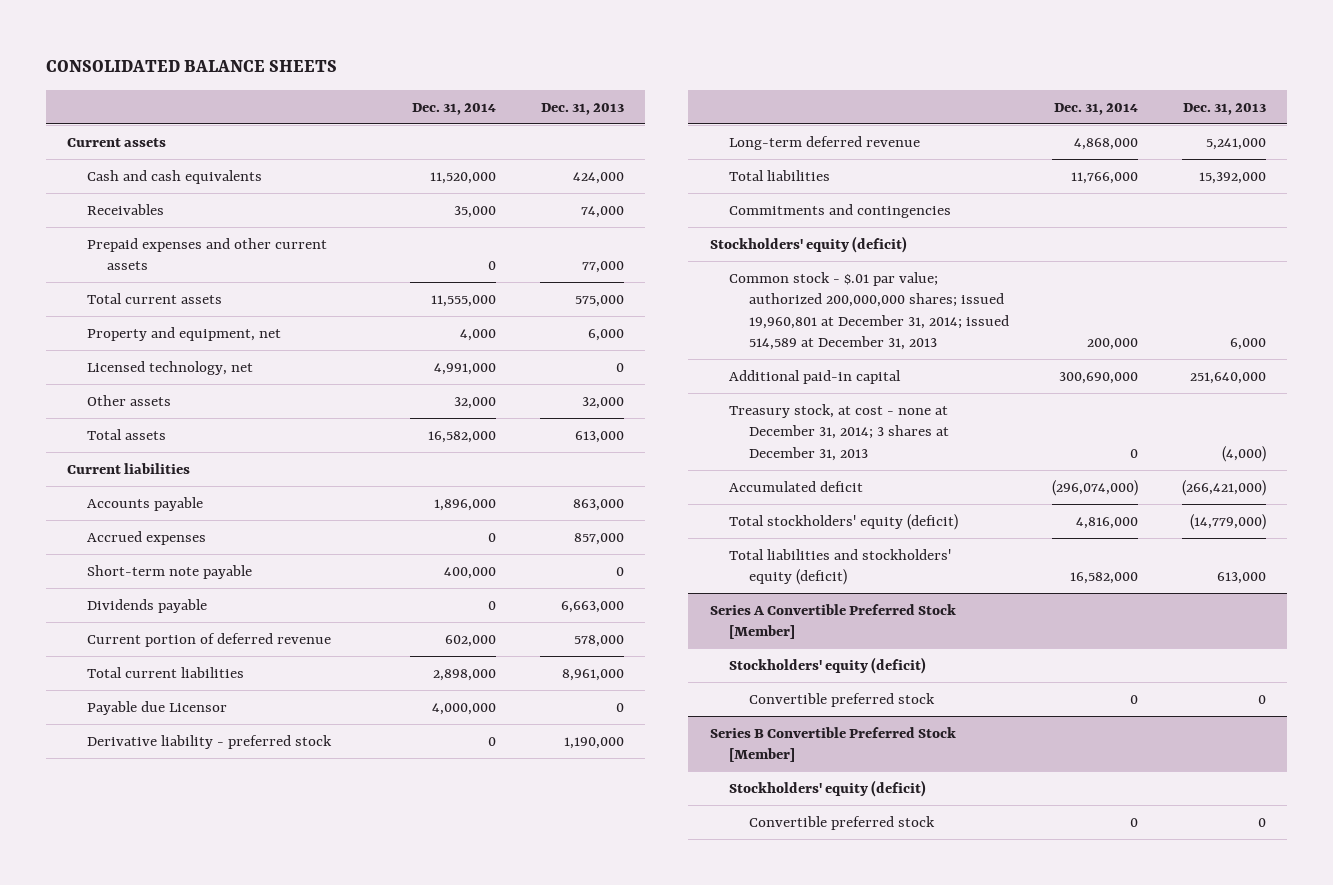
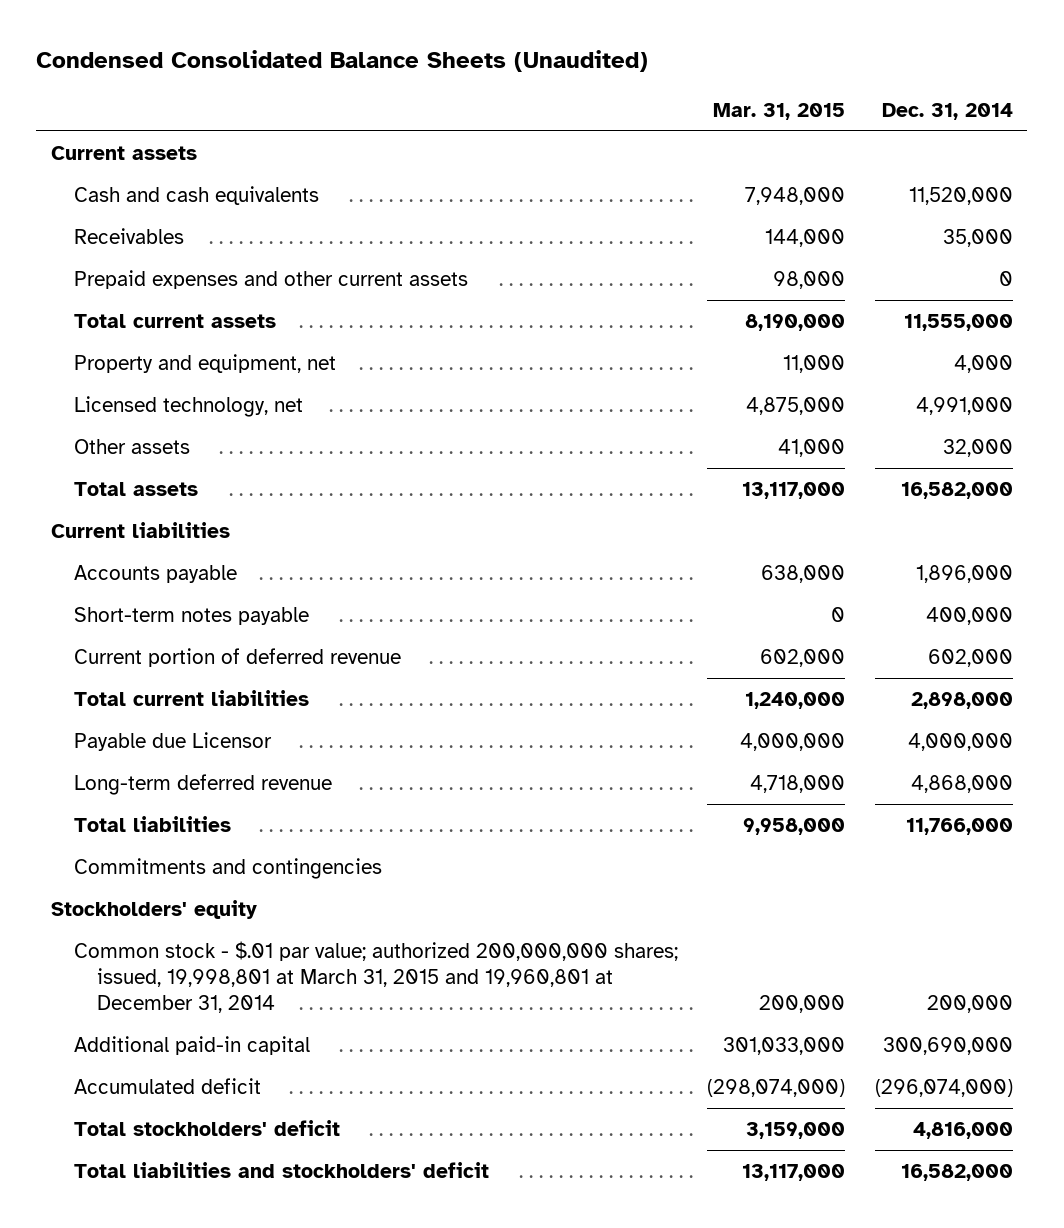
- CONSOLIDATED BALANCE SHEETS
+ Condensed Consolidated Balance Sheets (Unaudited)
- | Dec. 31, 2014 | Dec. 31, 2013
+ | Mar. 31, 2015 | Dec. 31, 2014
- Accrued expenses | 0 | 857,000
- Short-term note payable | 400,000 | 0
- Dividends payable | 0 | 6,663,000
+ Short-term notes payable | 0 | 400,000
- Derivative liability - preferred stock | 0 | 1,190,000
- Stockholders' equity (deficit)
- Common stock - $.01 par value; authorized 200,000,000 shares; issued 19,960,801 at December 31, 2014; issued 514,589 at December 31, 2013 | 200,000 | 6,000
+ Stockholders' equity
+ Common stock - $.01 par value; authorized 200,000,000 shares; issued, 19,998,801 at March 31, 2015 and 19,960,801 at December 31, 2014 | 200,000 | 200,000
- Treasury stock, at cost - none at December 31, 2014; 3 shares at December 31, 2013 | 0 | (4,000)
- Total stockholders' equity (deficit) | 4,816,000 | (14,779,000)
- Total liabilities and stockholders' equity (deficit) | 16,582,000 | 613,000
- Series A Convertible Preferred Stock [Member]
- Stockholders' equity (deficit)
- Convertible preferred stock | 0 | 0
- Series B Convertible Preferred Stock [Member]
- Stockholders' equity (deficit)
- Convertible preferred stock | 0 | 0
+ Total stockholders' deficit | 3,159,000 | 4,816,000
+ Total liabilities and stockholders' deficit | 13,117,000 | 16,582,000

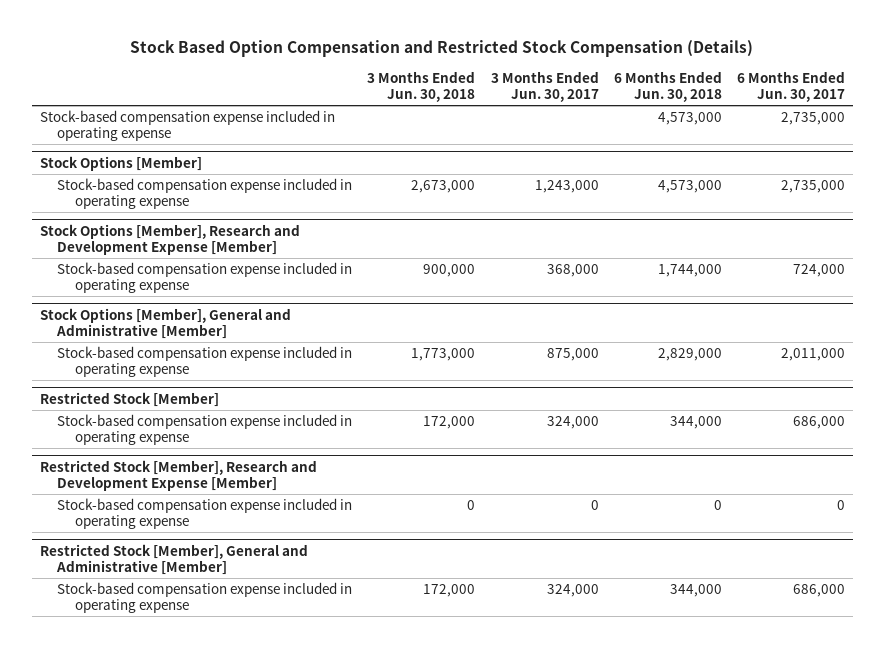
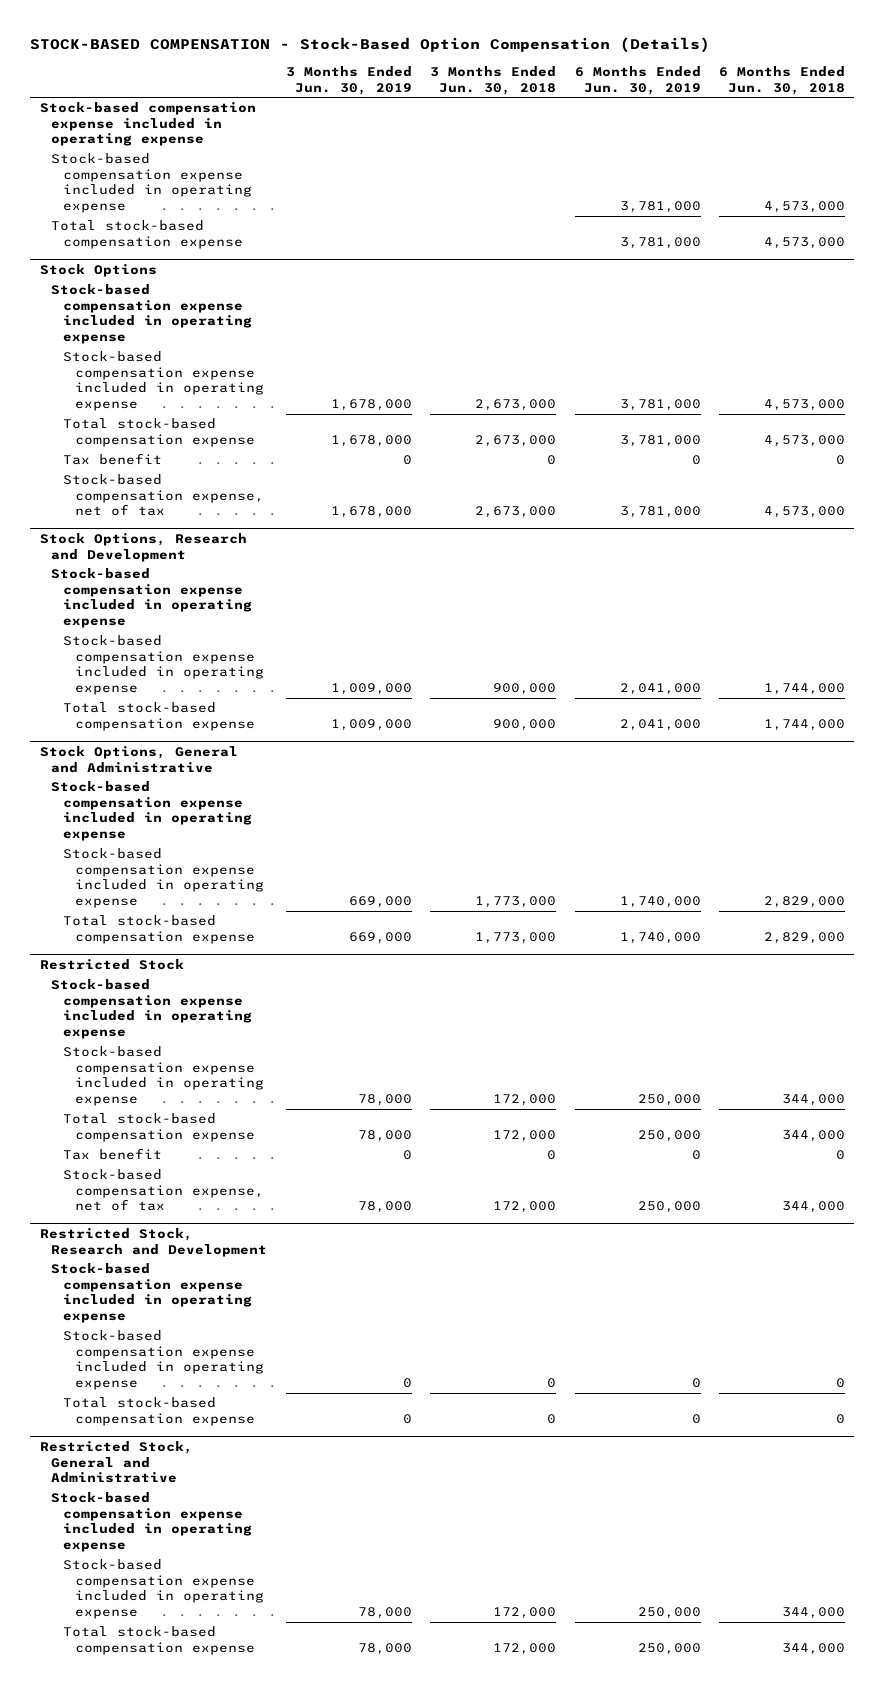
- Stock Based Option Compensation and Restricted Stock Compensation (Details)
+ STOCK-BASED COMPENSATION - Stock-Based Option Compensation (Details)
- | 3 Months Ended Jun. 30, 2018 | 3 Months Ended Jun. 30, 2017 | 6 Months Ended Jun. 30, 2018 | 6 Months Ended Jun. 30, 2017
+ | 3 Months Ended Jun. 30, 2019 | 3 Months Ended Jun. 30, 2018 | 6 Months Ended Jun. 30, 2019 | 6 Months Ended Jun. 30, 2018
+ Stock-based compensation expense included in operating expense
- Stock Options [Member]
+ Total stock-based compensation expense | | | 3,781,000 | 4,573,000
+ Stock Options
+ Stock-based compensation expense included in operating expense
- Stock Options [Member], Research and Development Expense [Member]
+ Total stock-based compensation expense | 1,678,000 | 2,673,000 | 3,781,000 | 4,573,000
+ Tax benefit | 0 | 0 | 0 | 0
+ Stock-based compensation expense, net of tax | 1,678,000 | 2,673,000 | 3,781,000 | 4,573,000
+ Stock Options, Research and Development
+ Stock-based compensation expense included in operating expense
- Stock Options [Member], General and Administrative [Member]
+ Total stock-based compensation expense | 1,009,000 | 900,000 | 2,041,000 | 1,744,000
+ Stock Options, General and Administrative
+ Stock-based compensation expense included in operating expense
- Restricted Stock [Member]
+ Total stock-based compensation expense | 669,000 | 1,773,000 | 1,740,000 | 2,829,000
+ Restricted Stock
+ Stock-based compensation expense included in operating expense
- Restricted Stock [Member], Research and Development Expense [Member]
+ Total stock-based compensation expense | 78,000 | 172,000 | 250,000 | 344,000
+ Tax benefit | 0 | 0 | 0 | 0
+ Stock-based compensation expense, net of tax | 78,000 | 172,000 | 250,000 | 344,000
+ Restricted Stock, Research and Development
+ Stock-based compensation expense included in operating expense
- Restricted Stock [Member], General and Administrative [Member]
+ Total stock-based compensation expense | 0 | 0 | 0 | 0
+ Restricted Stock, General and Administrative
+ Stock-based compensation expense included in operating expense
+ Total stock-based compensation expense | 78,000 | 172,000 | 250,000 | 344,000

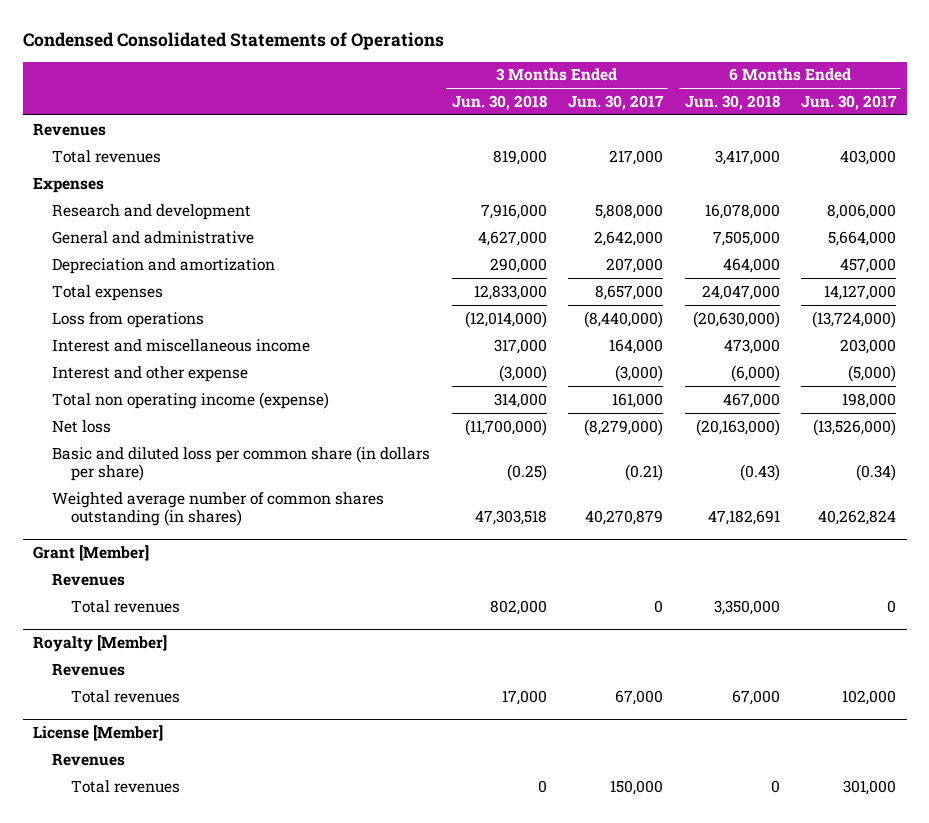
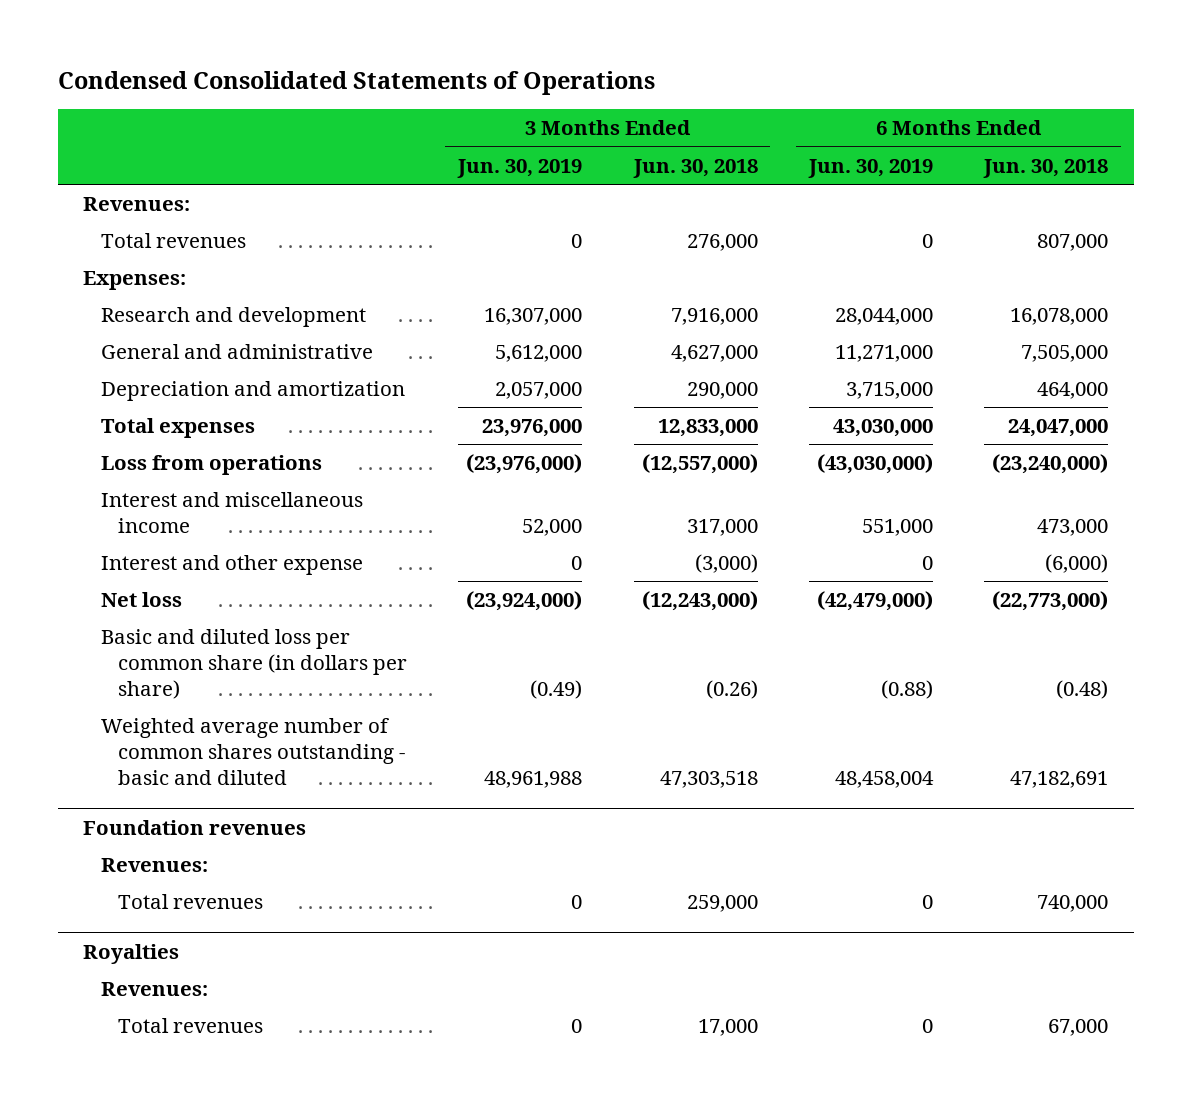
- | 3 Months Ended Jun. 30, 2018 | 3 Months Ended Jun. 30, 2017 | 6 Months Ended Jun. 30, 2018 | 6 Months Ended Jun. 30, 2017
+ | 3 Months Ended Jun. 30, 2019 | 3 Months Ended Jun. 30, 2018 | 6 Months Ended Jun. 30, 2019 | 6 Months Ended Jun. 30, 2018
- Revenues
- Total revenues | 819,000 | 217,000 | 3,417,000 | 403,000
- Expenses
+ Revenues:
+ Total revenues | 0 | 276,000 | 0 | 807,000
+ Expenses:
- Loss from operations | (12,014,000) | (8,440,000) | (20,630,000) | (13,724,000)
+ Loss from operations | (23,976,000) | (12,557,000) | (43,030,000) | (23,240,000)
- Total non operating income (expense) | 314,000 | 161,000 | 467,000 | 198,000
- Net loss | (11,700,000) | (8,279,000) | (20,163,000) | (13,526,000)
- Basic and diluted loss per common share (in dollars per share) | (0.25) | (0.21) | (0.43) | (0.34)
- Weighted average number of common shares outstanding (in shares) | 47,303,518 | 40,270,879 | 47,182,691 | 40,262,824
- Grant [Member]
- Revenues
- Total revenues | 802,000 | 0 | 3,350,000 | 0
- Royalty [Member]
- Revenues
+ Net loss | (23,924,000) | (12,243,000) | (42,479,000) | (22,773,000)
+ Basic and diluted loss per common share (in dollars per share) | (0.49) | (0.26) | (0.88) | (0.48)
+ Weighted average number of common shares outstanding - basic and diluted | 48,961,988 | 47,303,518 | 48,458,004 | 47,182,691
+ Foundation revenues
+ Revenues:
+ Total revenues | 0 | 259,000 | 0 | 740,000
+ Royalties
+ Revenues:
- License [Member]
- Revenues
- Total revenues | 0 | 150,000 | 0 | 301,000

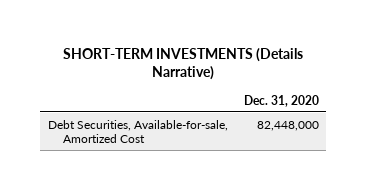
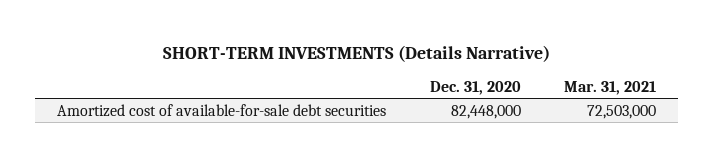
- | Dec. 31, 2020
+ | Dec. 31, 2020 | Mar. 31, 2021
- Debt Securities, Available-for-sale, Amortized Cost | 82,448,000
+ Amortized cost of available-for-sale debt securities | 82,448,000 | 72,503,000

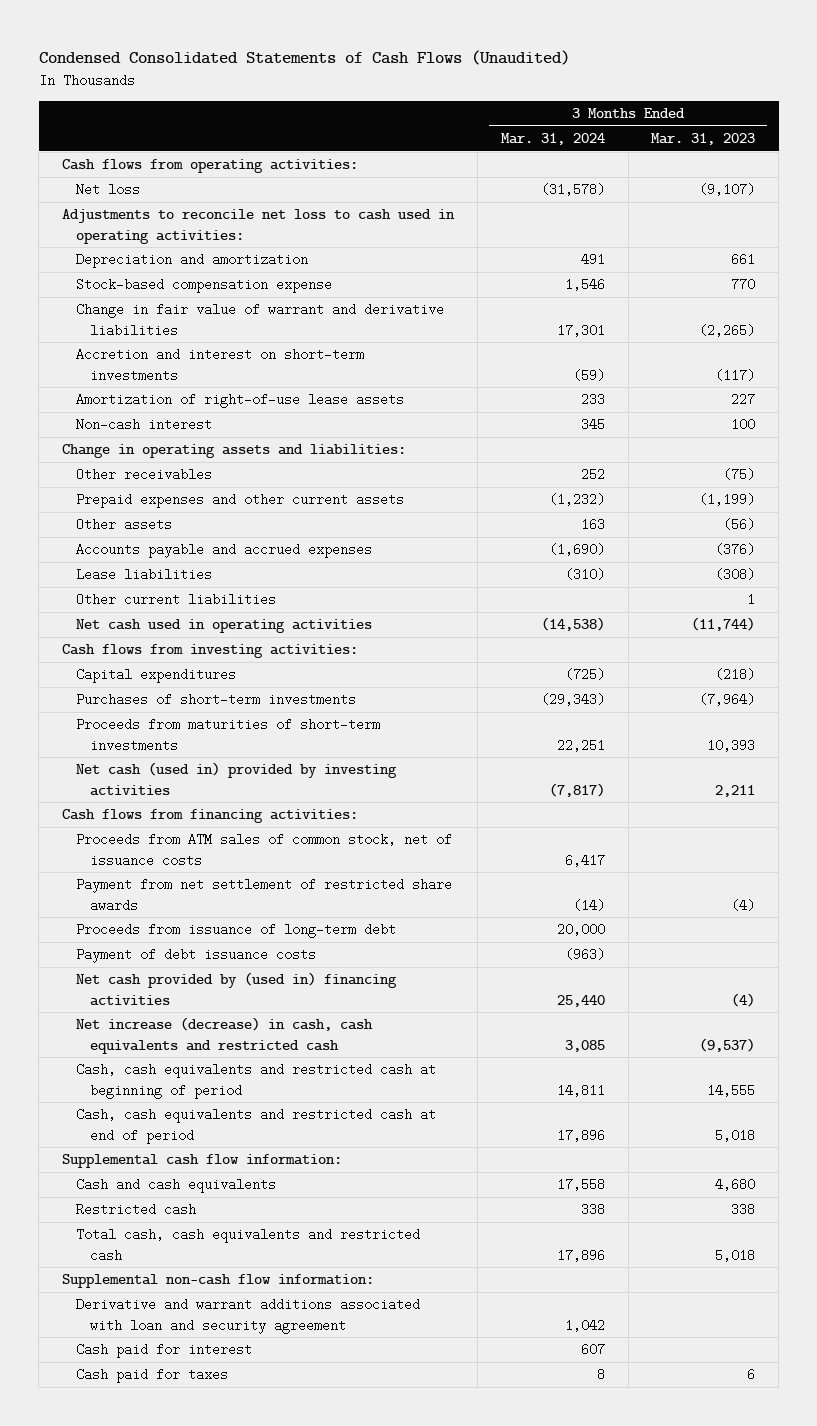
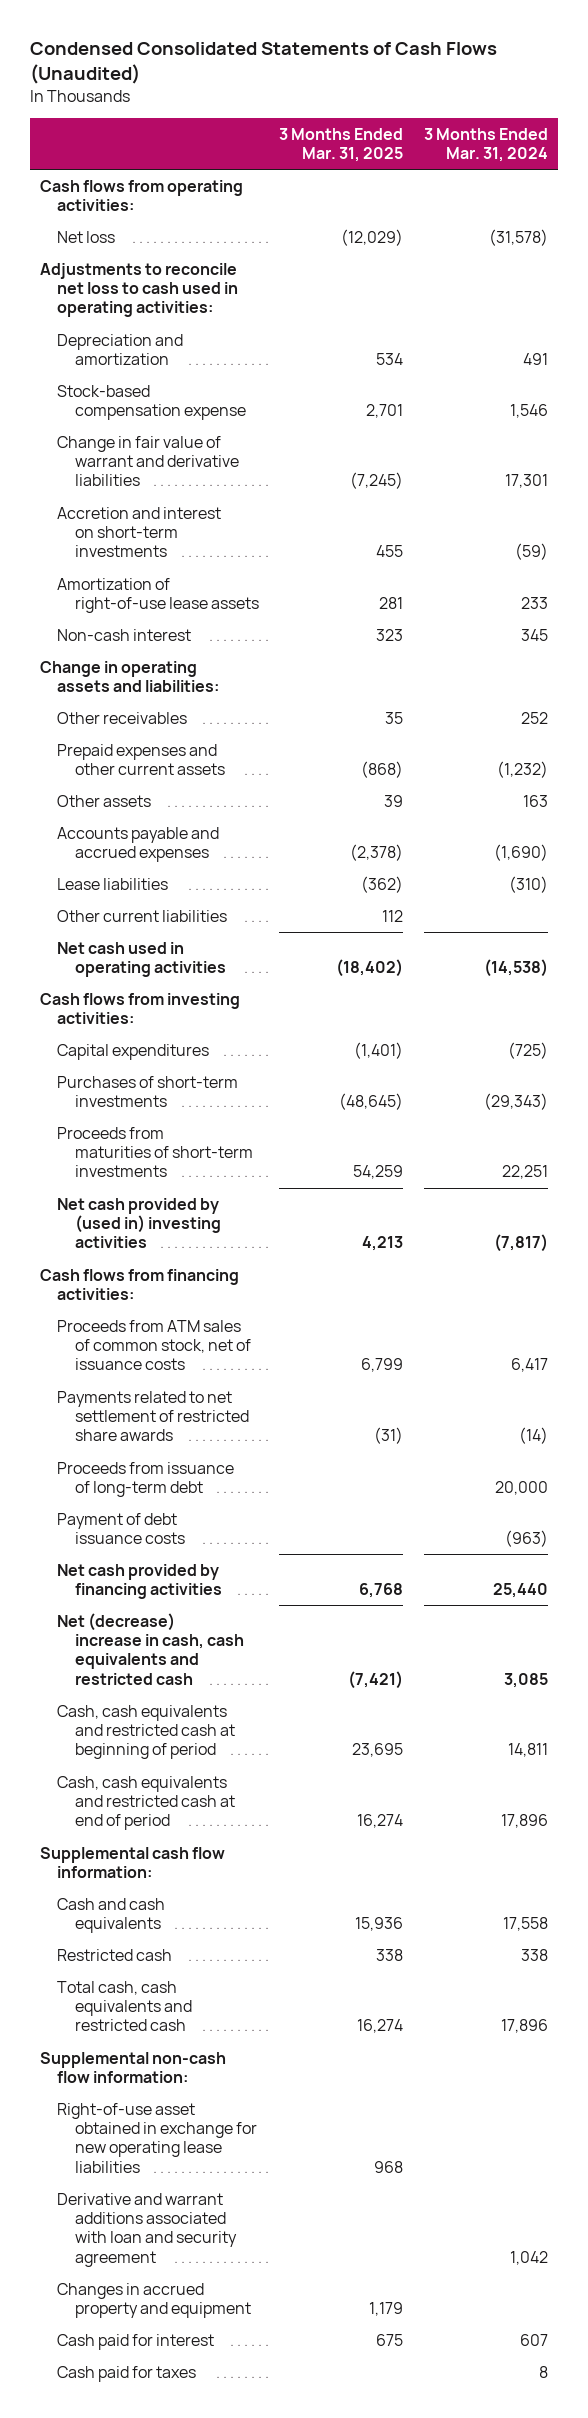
- | 3 Months Ended Mar. 31, 2024 | 3 Months Ended Mar. 31, 2023
+ | 3 Months Ended Mar. 31, 2025 | 3 Months Ended Mar. 31, 2024
- Net cash (used in) provided by investing activities | (7,817) | 2,211
+ Net cash provided by (used in) investing activities | 4,213 | (7,817)
- Payment from net settlement of restricted share awards | (14) | (4)
+ Payments related to net settlement of restricted share awards | (31) | (14)
- Net cash provided by (used in) financing activities | 25,440 | (4)
- Net increase (decrease) in cash, cash equivalents and restricted cash | 3,085 | (9,537)
+ Net cash provided by financing activities | 6,768 | 25,440
+ Net (decrease) increase in cash, cash equivalents and restricted cash | (7,421) | 3,085
+ Right-of-use asset obtained in exchange for new operating lease liabilities | 968 |
+ Changes in accrued property and equipment | 1,179 |

